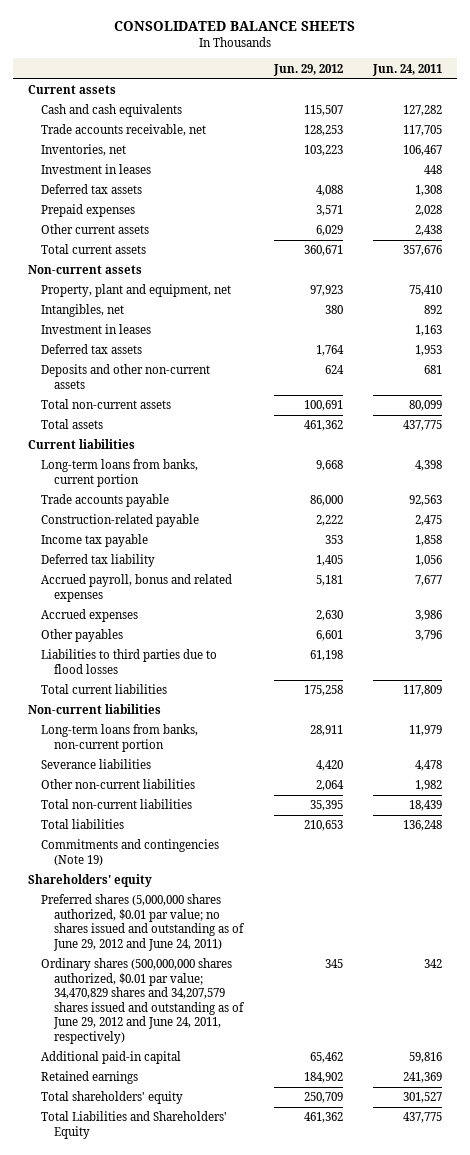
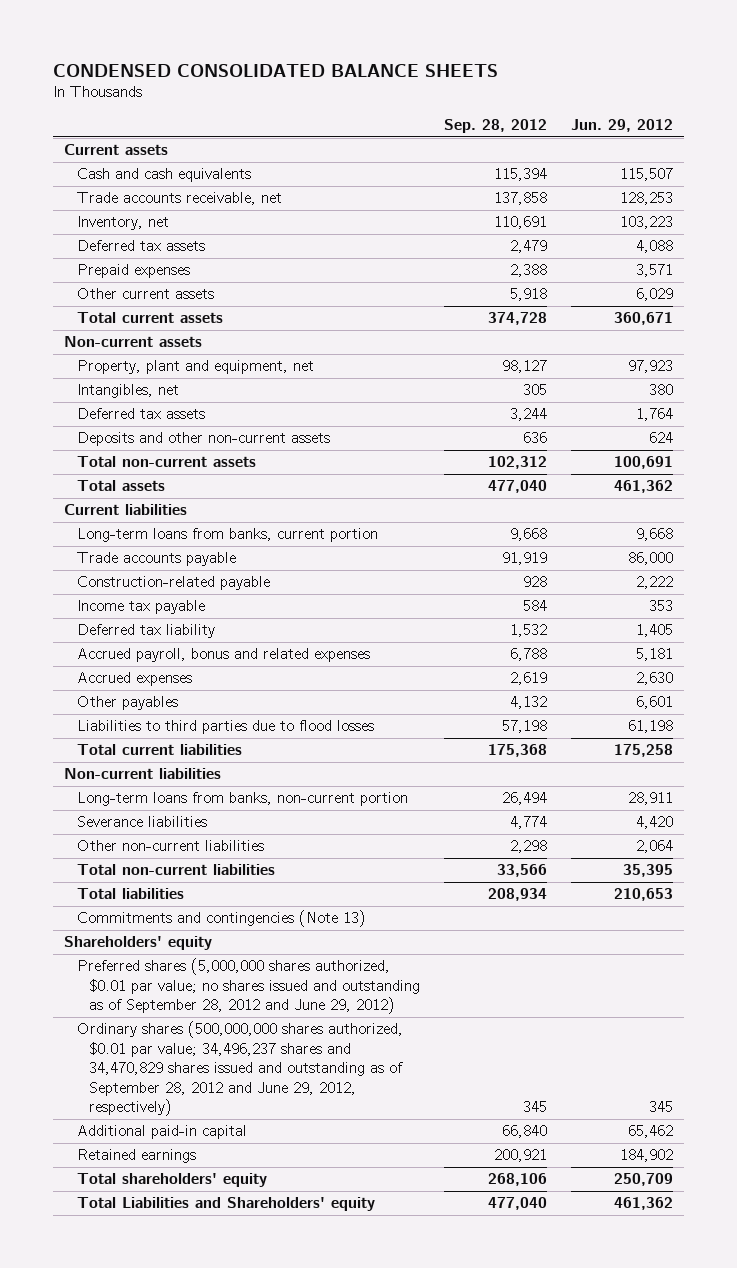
- CONSOLIDATED BALANCE SHEETS
+ CONDENSED CONSOLIDATED BALANCE SHEETS
- | Jun. 29, 2012 | Jun. 24, 2011
+ | Sep. 28, 2012 | Jun. 29, 2012
- Inventories, net | 103,223 | 106,467
- Investment in leases | | 448
+ Inventory, net | 110,691 | 103,223
- Investment in leases | | 1,163
- Commitments and contingencies (Note 19)
+ Commitments and contingencies (Note 13)
- Preferred shares (5,000,000 shares authorized, $0.01 par value; no shares issued and outstanding as of June 29, 2012 and June 24, 2011)
- Ordinary shares (500,000,000 shares authorized, $0.01 par value; 34,470,829 shares and 34,207,579 shares issued and outstanding as of June 29, 2012 and June 24, 2011, respectively) | 345 | 342
+ Preferred shares (5,000,000 shares authorized, $0.01 par value; no shares issued and outstanding as of September 28, 2012 and June 29, 2012)
+ Ordinary shares (500,000,000 shares authorized, $0.01 par value; 34,496,237 shares and 34,470,829 shares issued and outstanding as of September 28, 2012 and June 29, 2012, respectively) | 345 | 345
- Total Liabilities and Shareholders' Equity | 461,362 | 437,775
+ Total Liabilities and Shareholders' equity | 477,040 | 461,362

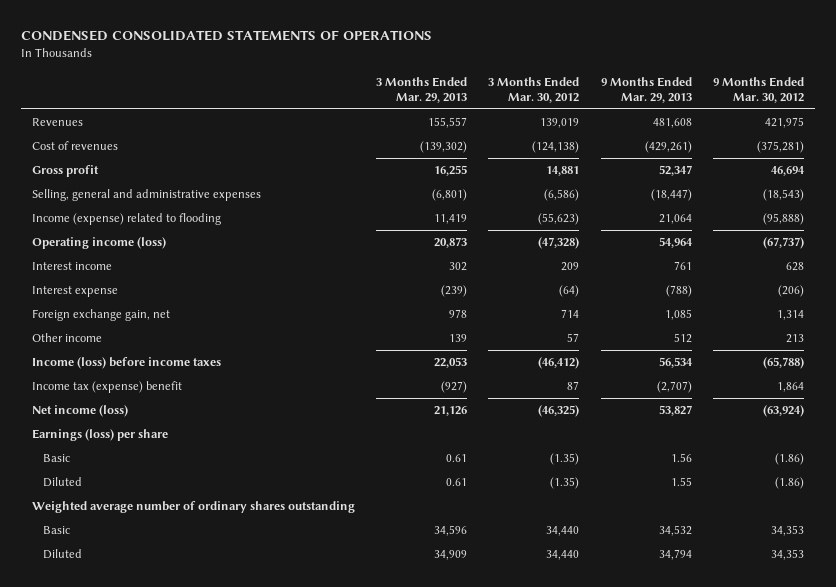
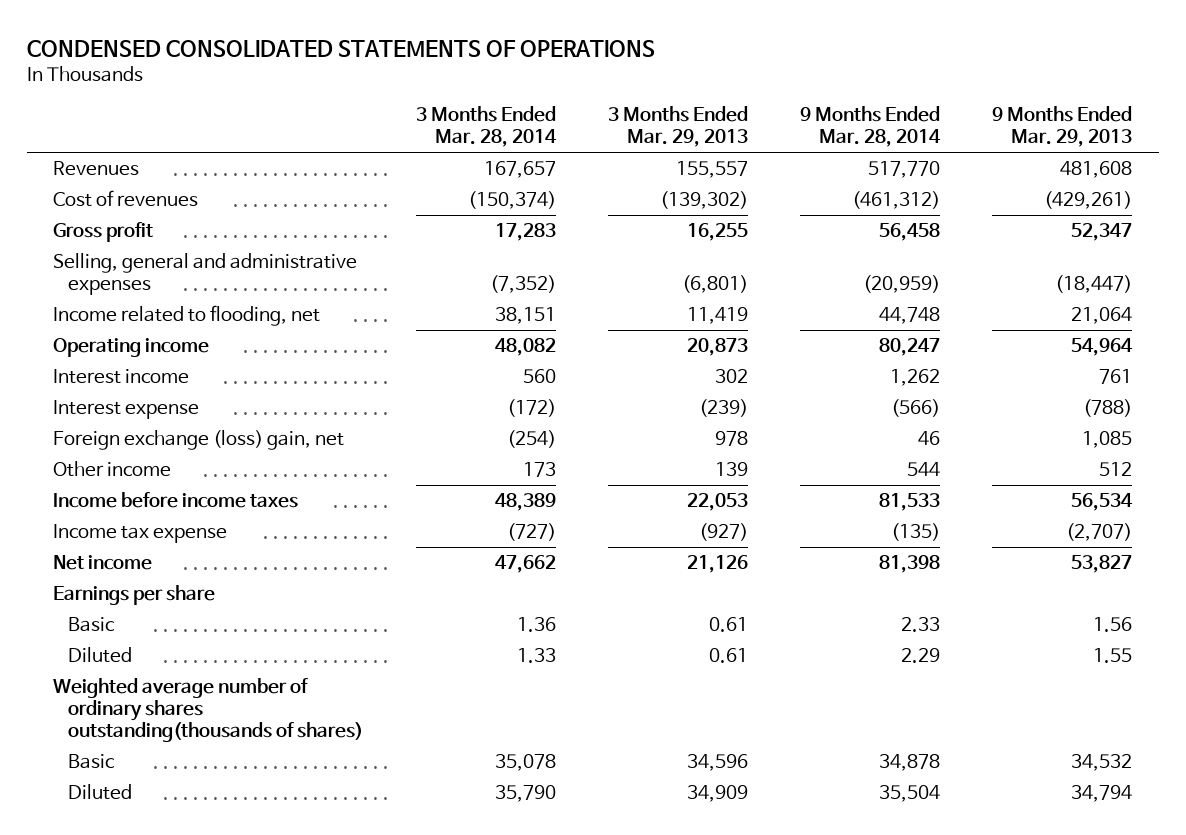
- | 3 Months Ended Mar. 29, 2013 | 3 Months Ended Mar. 30, 2012 | 9 Months Ended Mar. 29, 2013 | 9 Months Ended Mar. 30, 2012
+ | 3 Months Ended Mar. 28, 2014 | 3 Months Ended Mar. 29, 2013 | 9 Months Ended Mar. 28, 2014 | 9 Months Ended Mar. 29, 2013
- Income (expense) related to flooding | 11,419 | (55,623) | 21,064 | (95,888)
- Operating income (loss) | 20,873 | (47,328) | 54,964 | (67,737)
+ Income related to flooding, net | 38,151 | 11,419 | 44,748 | 21,064
+ Operating income | 48,082 | 20,873 | 80,247 | 54,964
- Foreign exchange gain, net | 978 | 714 | 1,085 | 1,314
+ Foreign exchange (loss) gain, net | (254) | 978 | 46 | 1,085
- Income (loss) before income taxes | 22,053 | (46,412) | 56,534 | (65,788)
- Income tax (expense) benefit | (927) | 87 | (2,707) | 1,864
- Net income (loss) | 21,126 | (46,325) | 53,827 | (63,924)
- Earnings (loss) per share
+ Income before income taxes | 48,389 | 22,053 | 81,533 | 56,534
+ Income tax expense | (727) | (927) | (135) | (2,707)
+ Net income | 47,662 | 21,126 | 81,398 | 53,827
+ Earnings per share
- Weighted average number of ordinary shares outstanding
+ Weighted average number of ordinary shares outstanding(thousands of shares)

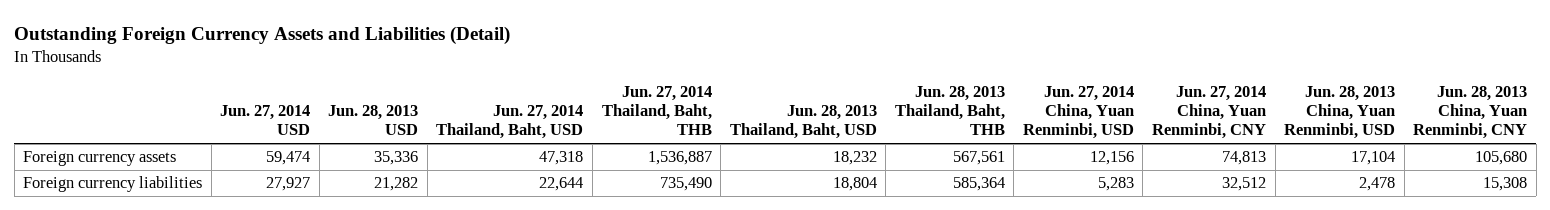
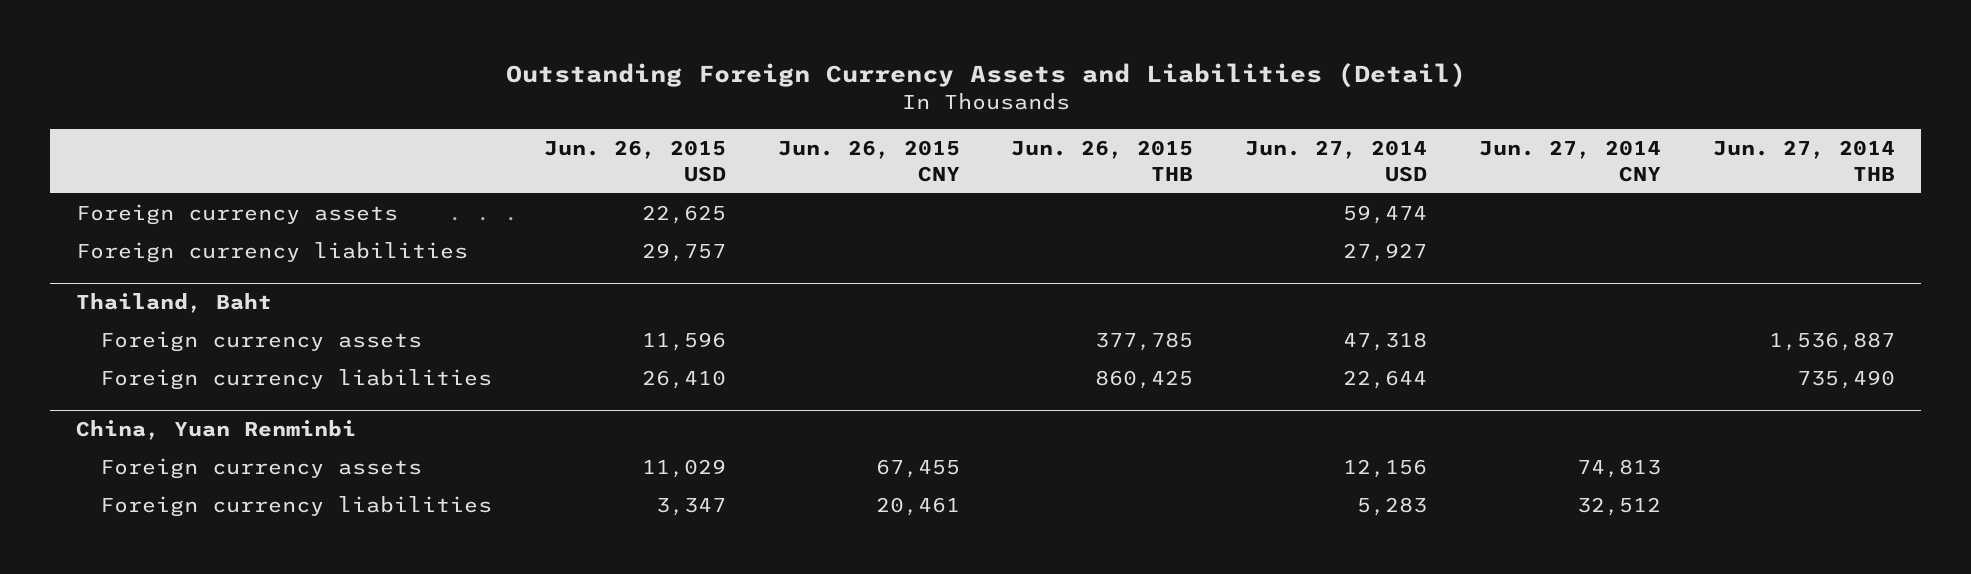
- | Jun. 27, 2014 USD | Jun. 28, 2013 USD | Jun. 27, 2014 Thailand, Baht, USD | Jun. 27, 2014 Thailand, Baht, THB | Jun. 28, 2013 Thailand, Baht, USD | Jun. 28, 2013 Thailand, Baht, THB | Jun. 27, 2014 China, Yuan Renminbi, USD | Jun. 27, 2014 China, Yuan Renminbi, CNY | Jun. 28, 2013 China, Yuan Renminbi, USD | Jun. 28, 2013 China, Yuan Renminbi, CNY
+ | Jun. 26, 2015 USD | Jun. 26, 2015 CNY | Jun. 26, 2015 THB | Jun. 27, 2014 USD | Jun. 27, 2014 CNY | Jun. 27, 2014 THB
+ Thailand, Baht
+ Foreign currency assets | 11,596 | | 377,785 | 47,318 | | 1,536,887
+ Foreign currency liabilities | 26,410 | | 860,425 | 22,644 | | 735,490
+ China, Yuan Renminbi
+ Foreign currency assets | 11,029 | 67,455 | | 12,156 | 74,813 |
+ Foreign currency liabilities | 3,347 | 20,461 | | 5,283 | 32,512 |

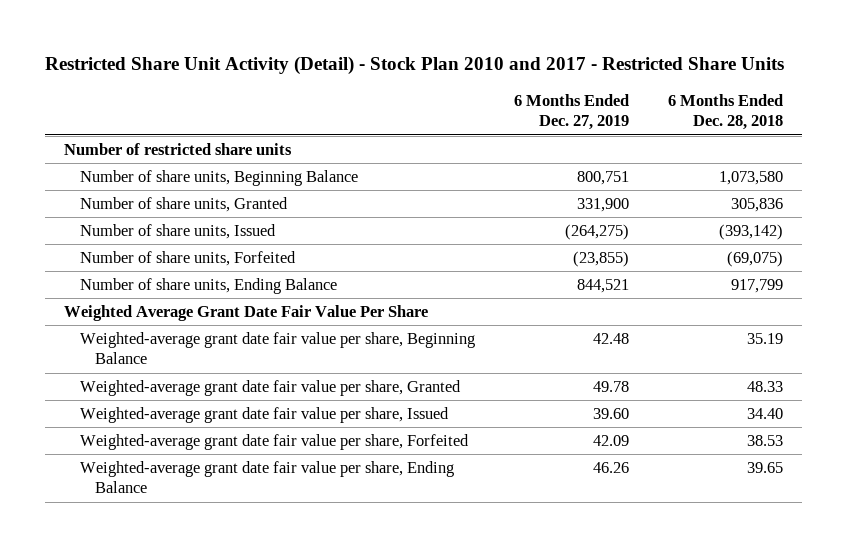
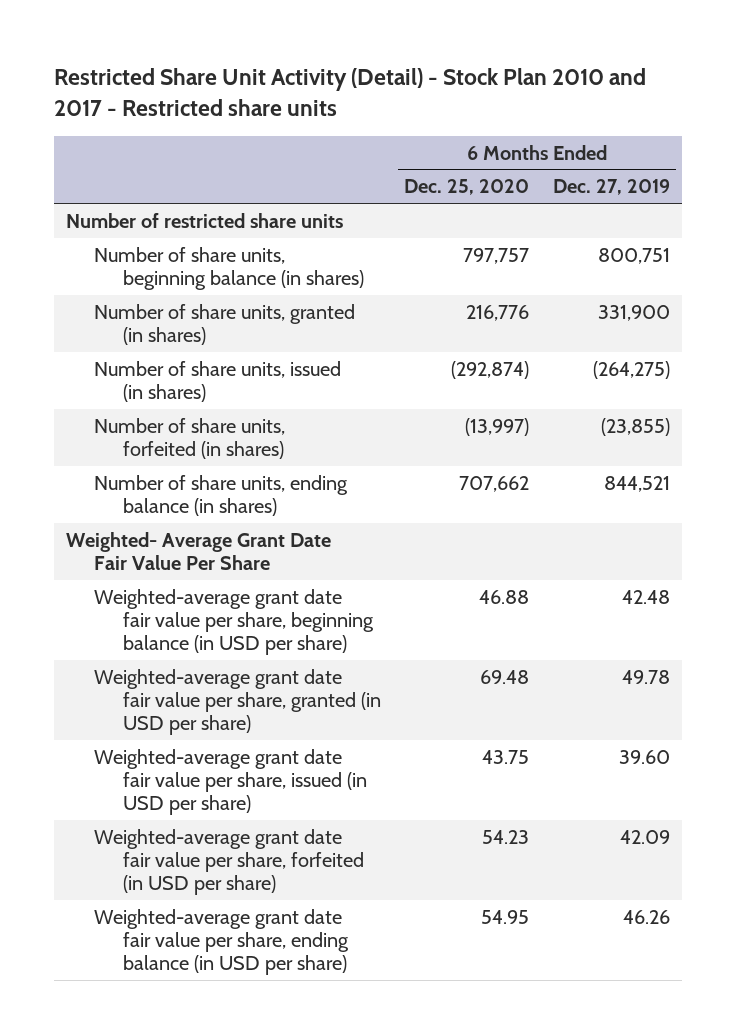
- Restricted Share Unit Activity (Detail) - Stock Plan 2010 and 2017 - Restricted Share Units
+ Restricted Share Unit Activity (Detail) - Stock Plan 2010 and 2017 - Restricted share units
- | 6 Months Ended Dec. 27, 2019 | 6 Months Ended Dec. 28, 2018
+ | 6 Months Ended Dec. 25, 2020 | 6 Months Ended Dec. 27, 2019
- Number of share units, Beginning Balance | 800,751 | 1,073,580
- Number of share units, Granted | 331,900 | 305,836
- Number of share units, Issued | (264,275) | (393,142)
- Number of share units, Forfeited | (23,855) | (69,075)
- Number of share units, Ending Balance | 844,521 | 917,799
- Weighted Average Grant Date Fair Value Per Share
- Weighted-average grant date fair value per share, Beginning Balance | 42.48 | 35.19
- Weighted-average grant date fair value per share, Granted | 49.78 | 48.33
- Weighted-average grant date fair value per share, Issued | 39.60 | 34.40
- Weighted-average grant date fair value per share, Forfeited | 42.09 | 38.53
- Weighted-average grant date fair value per share, Ending Balance | 46.26 | 39.65
+ Number of share units, beginning balance (in shares) | 797,757 | 800,751
+ Number of share units, granted (in shares) | 216,776 | 331,900
+ Number of share units, issued (in shares) | (292,874) | (264,275)
+ Number of share units, forfeited (in shares) | (13,997) | (23,855)
+ Number of share units, ending balance (in shares) | 707,662 | 844,521
+ Weighted- Average Grant Date Fair Value Per Share
+ Weighted-average grant date fair value per share, beginning balance (in USD per share) | 46.88 | 42.48
+ Weighted-average grant date fair value per share, granted (in USD per share) | 69.48 | 49.78
+ Weighted-average grant date fair value per share, issued (in USD per share) | 43.75 | 39.60
+ Weighted-average grant date fair value per share, forfeited (in USD per share) | 54.23 | 42.09
+ Weighted-average grant date fair value per share, ending balance (in USD per share) | 54.95 | 46.26

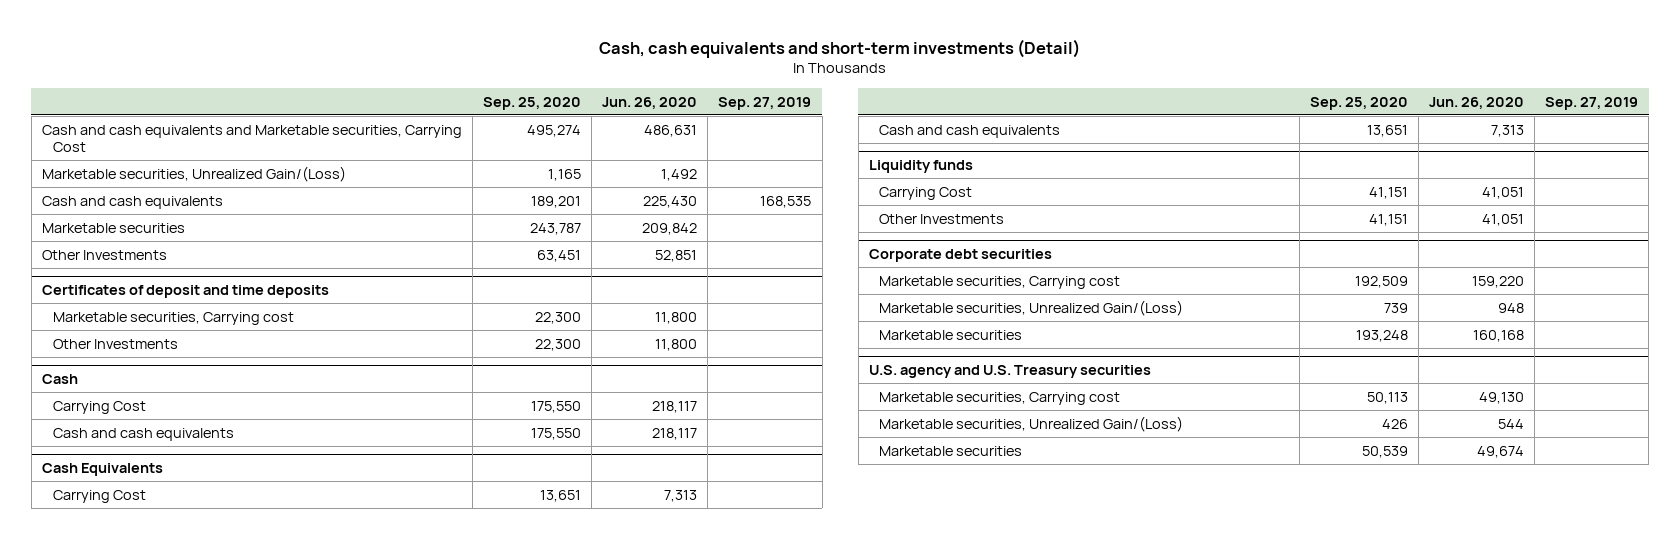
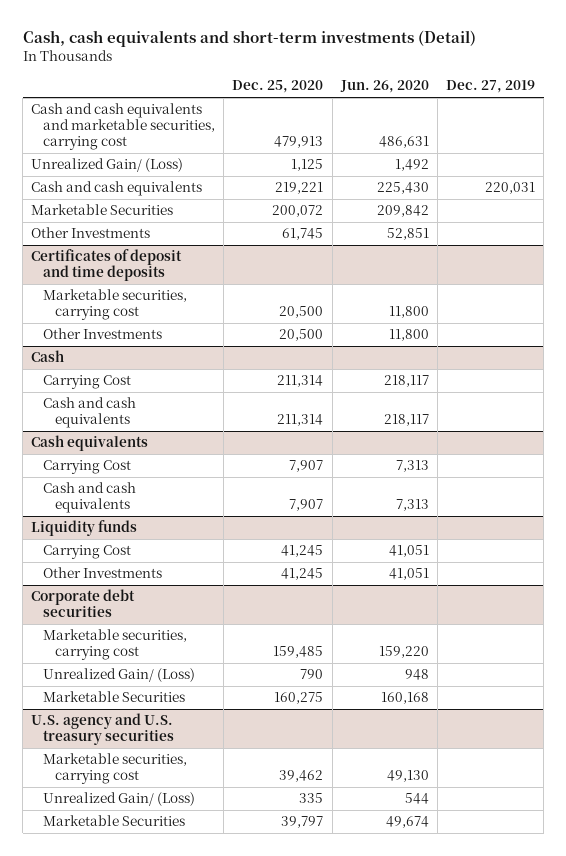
- | Sep. 25, 2020 | Jun. 26, 2020 | Sep. 27, 2019
+ | Dec. 25, 2020 | Jun. 26, 2020 | Dec. 27, 2019
- Cash and cash equivalents and Marketable securities, Carrying Cost | 495,274 | 486,631 |
- Marketable securities, Unrealized Gain/(Loss) | 1,165 | 1,492 |
+ Cash and cash equivalents and marketable securities, carrying cost | 479,913 | 486,631 |
+ Unrealized Gain/ (Loss) | 1,125 | 1,492 |
- Marketable securities | 243,787 | 209,842 |
+ Marketable Securities | 200,072 | 209,842 |
@ Certificates of deposit and time deposits
- Marketable securities, Carrying cost | 22,300 | 11,800 |
+ Marketable securities, carrying cost | 20,500 | 11,800 |
- Cash Equivalents
+ Cash equivalents
@ Corporate debt securities
- Marketable securities, Carrying cost | 192,509 | 159,220 |
- Marketable securities, Unrealized Gain/(Loss) | 739 | 948 |
- Marketable securities | 193,248 | 160,168 |
- U.S. agency and U.S. Treasury securities
- Marketable securities, Carrying cost | 50,113 | 49,130 |
- Marketable securities, Unrealized Gain/(Loss) | 426 | 544 |
- Marketable securities | 50,539 | 49,674 |
@ Corporate debt securities
+ Marketable securities, carrying cost | 159,485 | 159,220 |
+ Unrealized Gain/ (Loss) | 790 | 948 |
+ Marketable Securities | 160,275 | 160,168 |
+ U.S. agency and U.S. treasury securities
+ Marketable securities, carrying cost | 39,462 | 49,130 |
+ Unrealized Gain/ (Loss) | 335 | 544 |
+ Marketable Securities | 39,797 | 49,674 |

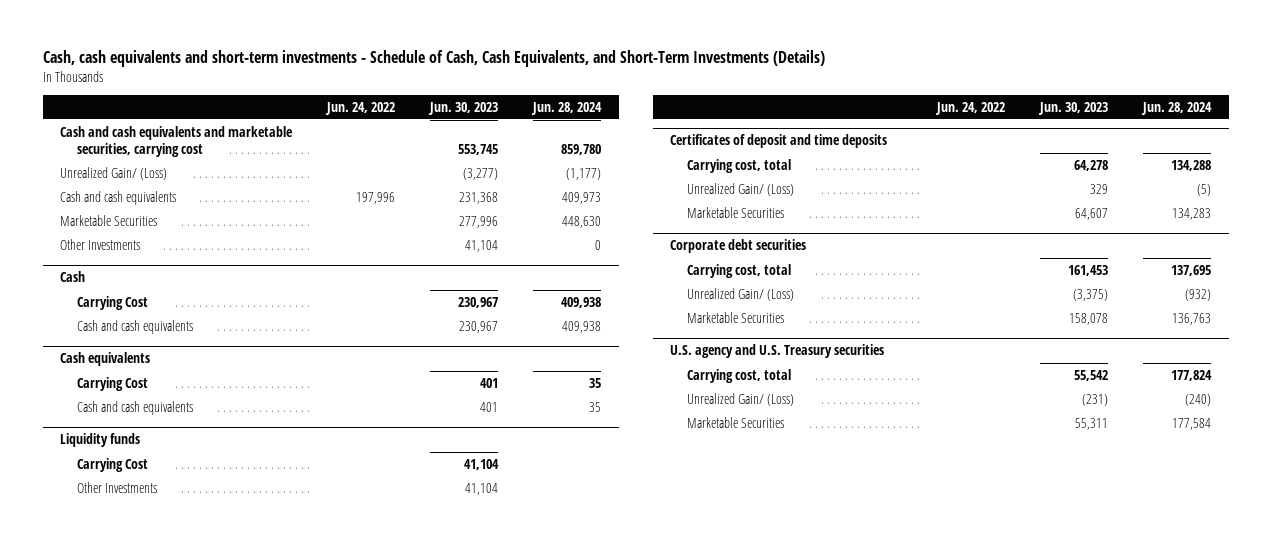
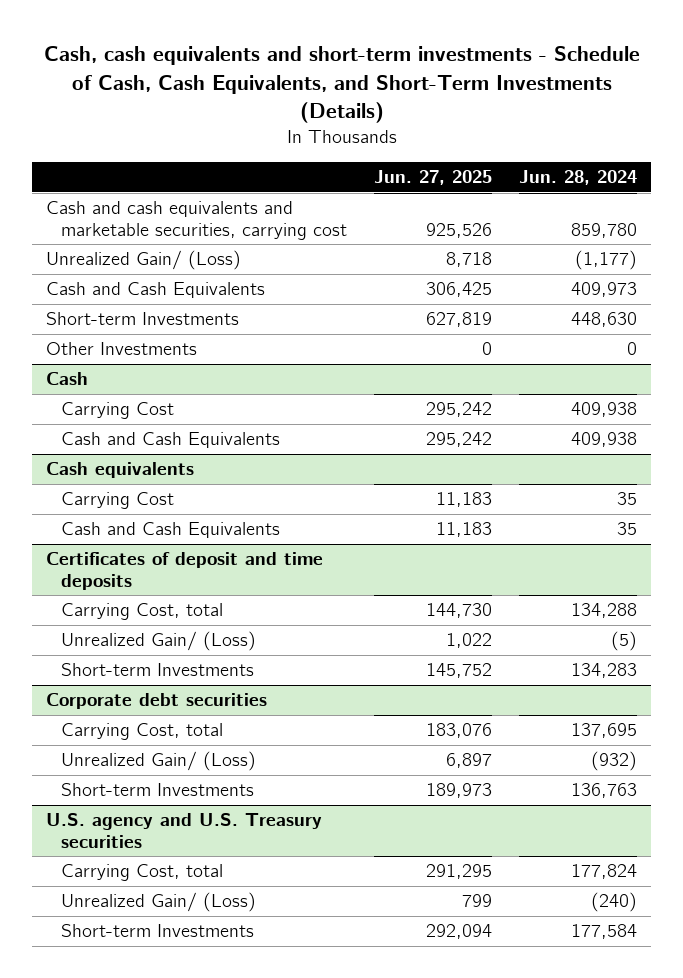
- | Jun. 24, 2022 | Jun. 30, 2023 | Jun. 28, 2024
+ | Jun. 27, 2025 | Jun. 28, 2024
- Cash and cash equivalents | 197,996 | 231,368 | 409,973
- Marketable Securities | | 277,996 | 448,630
+ Cash and Cash Equivalents | 306,425 | 409,973
+ Short-term Investments | 627,819 | 448,630
@ Cash
- Cash and cash equivalents | | 230,967 | 409,938
+ Cash and Cash Equivalents | 295,242 | 409,938
@ Cash equivalents
- Cash and cash equivalents | | 401 | 35
- Liquidity funds
- Carrying Cost | | 41,104 |
- Other Investments | | 41,104 |
@ Cash equivalents
+ Cash and Cash Equivalents | 11,183 | 35
@ Certificates of deposit and time deposits
- Carrying cost, total | | 64,278 | 134,288
+ Carrying Cost, total | 144,730 | 134,288
- Marketable Securities | | 64,607 | 134,283
+ Short-term Investments | 145,752 | 134,283
@ Corporate debt securities
- Carrying cost, total | | 161,453 | 137,695
+ Carrying Cost, total | 183,076 | 137,695
- Marketable Securities | | 158,078 | 136,763
+ Short-term Investments | 189,973 | 136,763
@ U.S. agency and U.S. Treasury securities
- Carrying cost, total | | 55,542 | 177,824
+ Carrying Cost, total | 291,295 | 177,824
- Marketable Securities | | 55,311 | 177,584
+ Short-term Investments | 292,094 | 177,584

